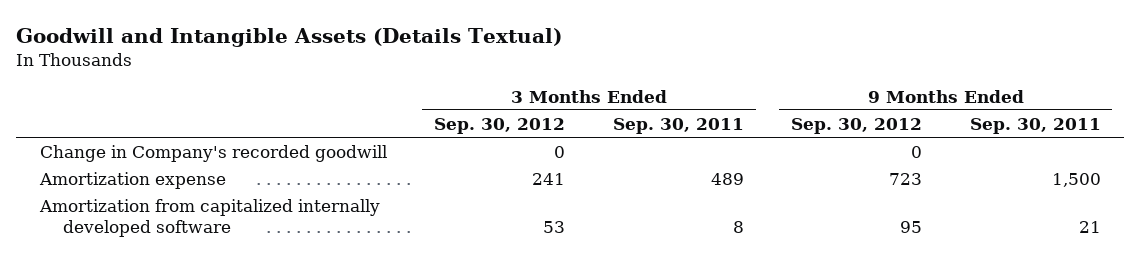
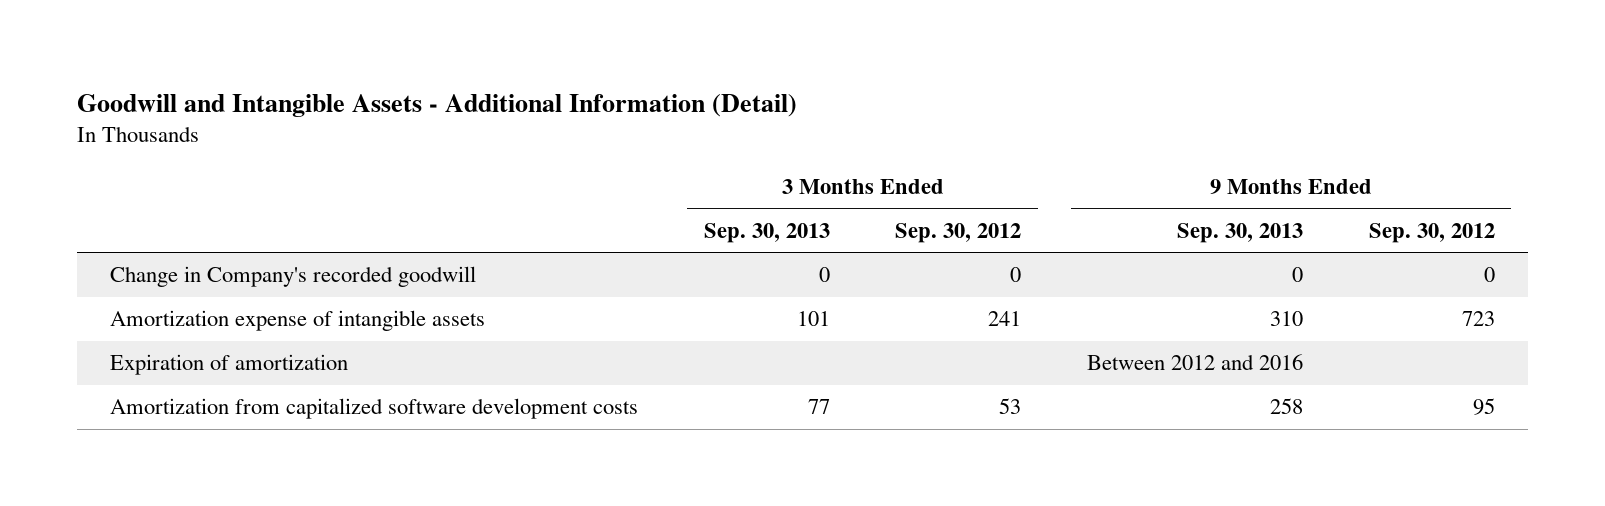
- Goodwill and Intangible Assets (Details Textual)
+ Goodwill and Intangible Assets - Additional Information (Detail)
- | 3 Months Ended Sep. 30, 2012 | 3 Months Ended Sep. 30, 2011 | 9 Months Ended Sep. 30, 2012 | 9 Months Ended Sep. 30, 2011
+ | 3 Months Ended Sep. 30, 2013 | 3 Months Ended Sep. 30, 2012 | 9 Months Ended Sep. 30, 2013 | 9 Months Ended Sep. 30, 2012
- Amortization expense | 241 | 489 | 723 | 1,500
- Amortization from capitalized internally developed software | 53 | 8 | 95 | 21
+ Amortization expense of intangible assets | 101 | 241 | 310 | 723
+ Expiration of amortization | | | Between 2012 and 2016 |
+ Amortization from capitalized software development costs | 77 | 53 | 258 | 95

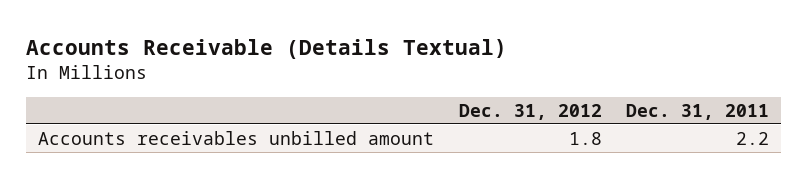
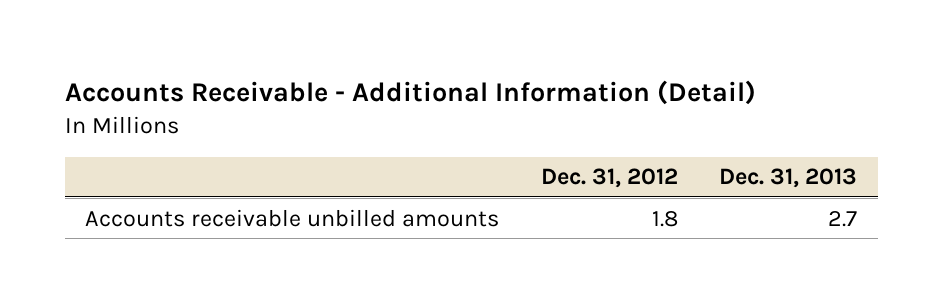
- Accounts Receivable (Details Textual)
+ Accounts Receivable - Additional Information (Detail)
- | Dec. 31, 2012 | Dec. 31, 2011
+ | Dec. 31, 2012 | Dec. 31, 2013
- Accounts receivables unbilled amount | 1.8 | 2.2
+ Accounts receivable unbilled amounts | 1.8 | 2.7

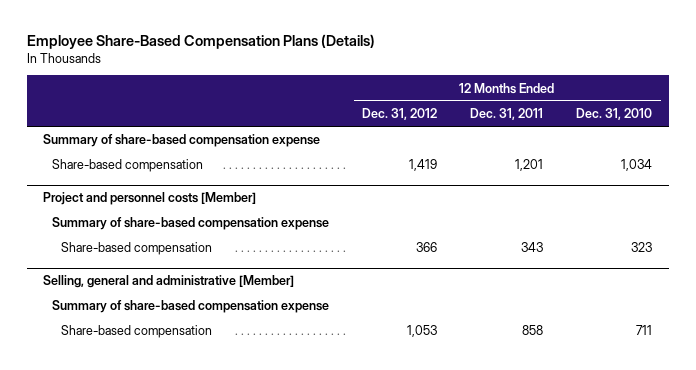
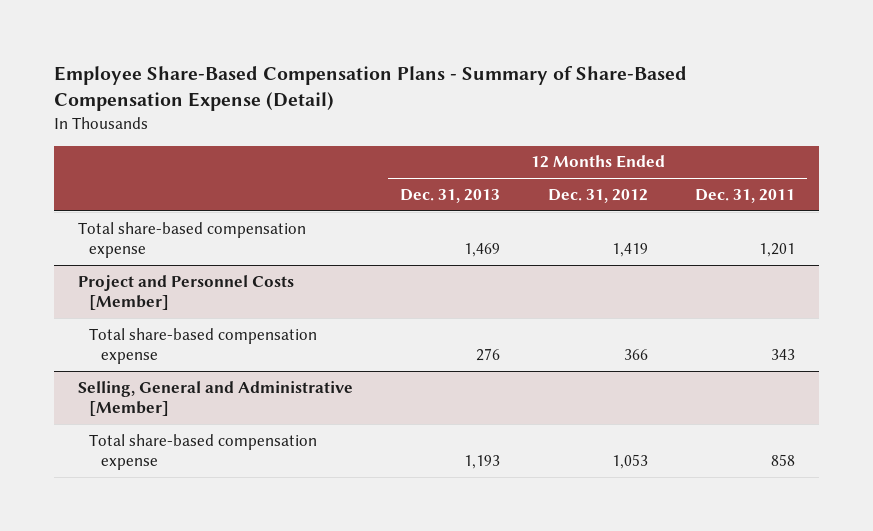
- Employee Share-Based Compensation Plans (Details)
+ Employee Share-Based Compensation Plans - Summary of Share-Based Compensation Expense (Detail)
- | 12 Months Ended Dec. 31, 2012 | 12 Months Ended Dec. 31, 2011 | 12 Months Ended Dec. 31, 2010
+ | 12 Months Ended Dec. 31, 2013 | 12 Months Ended Dec. 31, 2012 | 12 Months Ended Dec. 31, 2011
- Summary of share-based compensation expense
- Share-based compensation | 1,419 | 1,201 | 1,034
- Project and personnel costs [Member]
- Summary of share-based compensation expense
- Share-based compensation | 366 | 343 | 323
- Selling, general and administrative [Member]
- Summary of share-based compensation expense
- Share-based compensation | 1,053 | 858 | 711
+ Total share-based compensation expense | 1,469 | 1,419 | 1,201
+ Project and Personnel Costs [Member]
+ Total share-based compensation expense | 276 | 366 | 343
+ Selling, General and Administrative [Member]
+ Total share-based compensation expense | 1,193 | 1,053 | 858

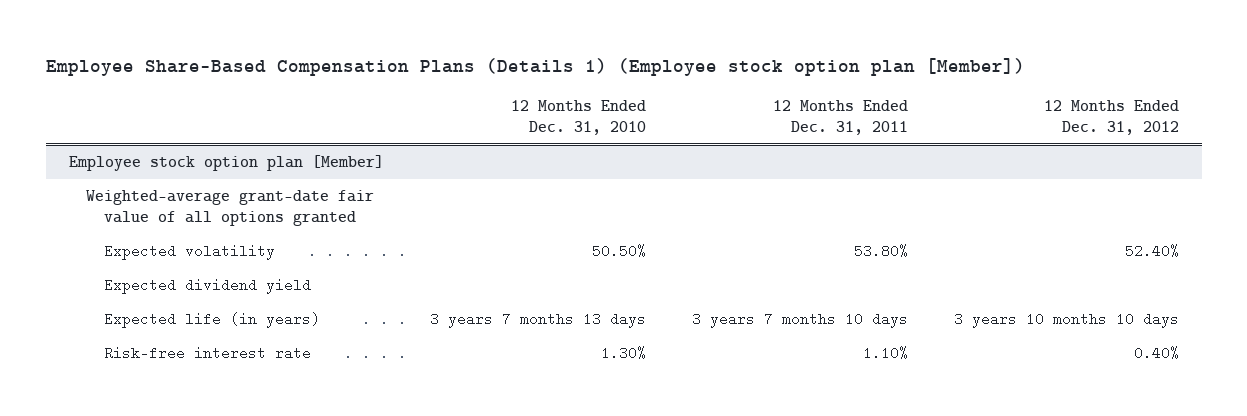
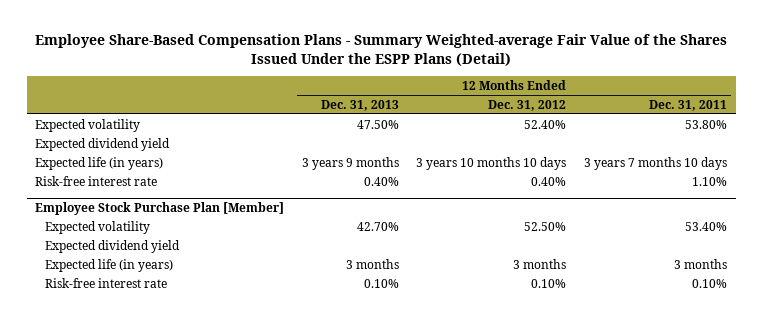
- Employee Share-Based Compensation Plans (Details 1) (Employee stock option plan [Member])
+ Employee Share-Based Compensation Plans - Summary Weighted-average Fair Value of the Shares Issued Under the ESPP Plans (Detail)
- | 12 Months Ended Dec. 31, 2010 | 12 Months Ended Dec. 31, 2011 | 12 Months Ended Dec. 31, 2012
+ | 12 Months Ended Dec. 31, 2013 | 12 Months Ended Dec. 31, 2012 | 12 Months Ended Dec. 31, 2011
- Employee stock option plan [Member]
- Weighted-average grant-date fair value of all options granted
+ Employee Stock Purchase Plan [Member]
+ Expected volatility | 42.70% | 52.50% | 53.40%
+ Expected dividend yield
+ Expected life (in years) | 3 months | 3 months | 3 months
+ Risk-free interest rate | 0.10% | 0.10% | 0.10%

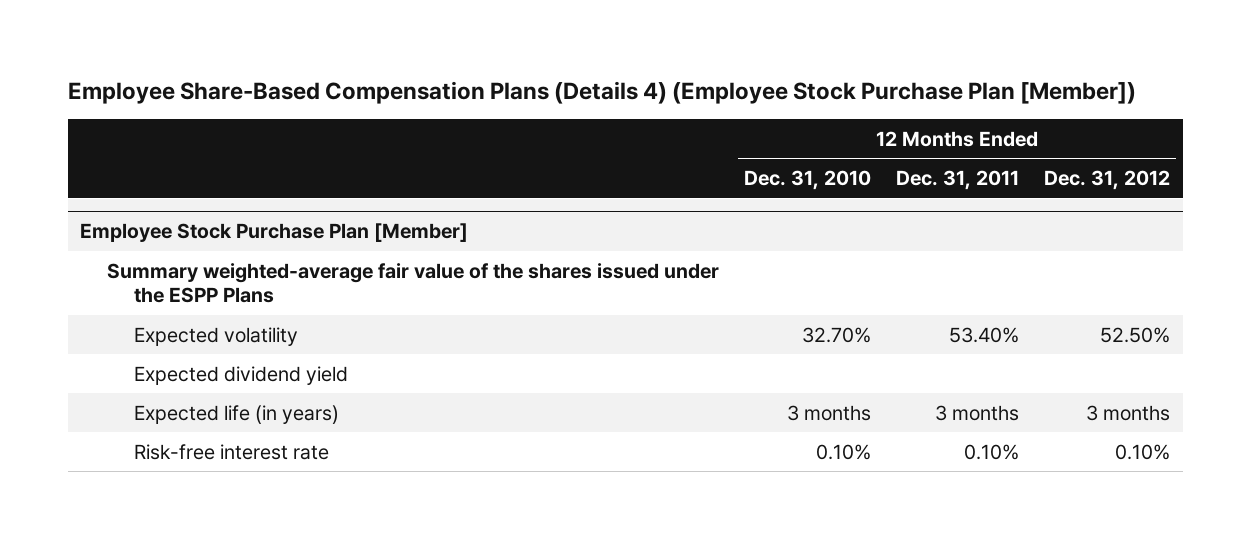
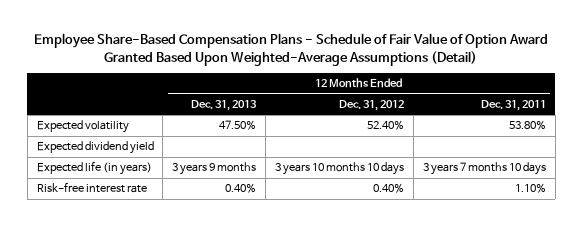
- Employee Share-Based Compensation Plans (Details 4) (Employee Stock Purchase Plan [Member])
+ Employee Share-Based Compensation Plans - Schedule of Fair Value of Option Award Granted Based Upon Weighted-Average Assumptions (Detail)
- | 12 Months Ended Dec. 31, 2010 | 12 Months Ended Dec. 31, 2011 | 12 Months Ended Dec. 31, 2012
+ | 12 Months Ended Dec. 31, 2013 | 12 Months Ended Dec. 31, 2012 | 12 Months Ended Dec. 31, 2011
- Employee Stock Purchase Plan [Member]
- Summary weighted-average fair value of the shares issued under the ESPP Plans
- Expected volatility | 32.70% | 53.40% | 52.50%
+ Expected volatility | 47.50% | 52.40% | 53.80%
- Expected life (in years) | 3 months | 3 months | 3 months
- Risk-free interest rate | 0.10% | 0.10% | 0.10%
+ Expected life (in years) | 3 years 9 months | 3 years 10 months 10 days | 3 years 7 months 10 days
+ Risk-free interest rate | 0.40% | 0.40% | 1.10%

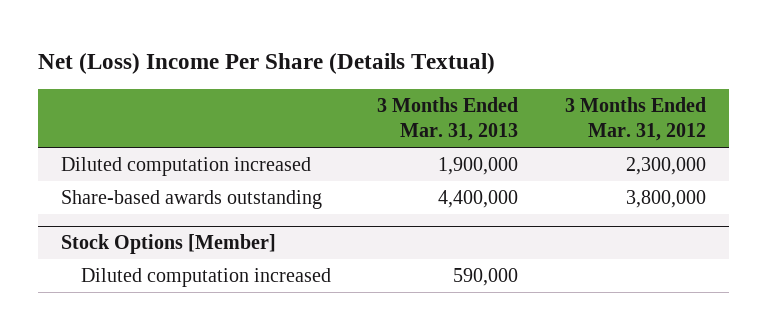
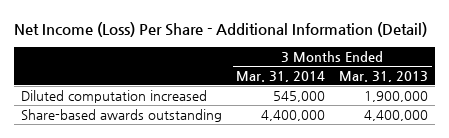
- Net (Loss) Income Per Share (Details Textual)
+ Net Income (Loss) Per Share - Additional Information (Detail)
- | 3 Months Ended Mar. 31, 2013 | 3 Months Ended Mar. 31, 2012
+ | 3 Months Ended Mar. 31, 2014 | 3 Months Ended Mar. 31, 2013
- Stock Options [Member]
- Diluted computation increased | 590,000 |

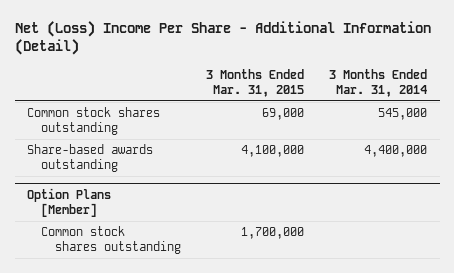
- Net Income (Loss) Per Share - Additional Information (Detail)
+ Net (Loss) Income Per Share - Additional Information (Detail)
- | 3 Months Ended Mar. 31, 2014 | 3 Months Ended Mar. 31, 2013
+ | 3 Months Ended Mar. 31, 2015 | 3 Months Ended Mar. 31, 2014
- Diluted computation increased | 545,000 | 1,900,000
+ Common stock shares outstanding | 69,000 | 545,000
+ Option Plans [Member]
+ Common stock shares outstanding | 1,700,000 |

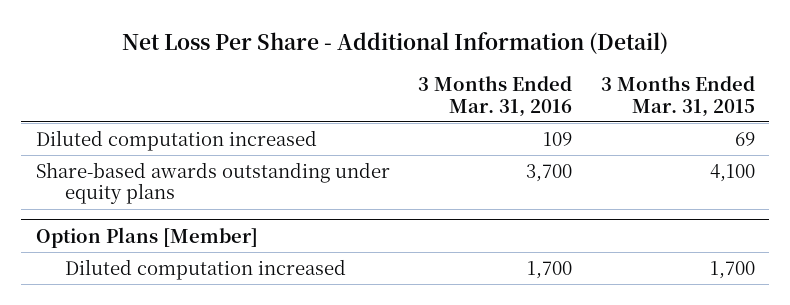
- Net (Loss) Income Per Share - Additional Information (Detail)
+ Net Loss Per Share - Additional Information (Detail)
- | 3 Months Ended Mar. 31, 2015 | 3 Months Ended Mar. 31, 2014
+ | 3 Months Ended Mar. 31, 2016 | 3 Months Ended Mar. 31, 2015
- Common stock shares outstanding | 69,000 | 545,000
- Share-based awards outstanding | 4,100,000 | 4,400,000
+ Diluted computation increased | 109 | 69
+ Share-based awards outstanding under equity plans | 3,700 | 4,100
@ Option Plans [Member]
- Common stock shares outstanding | 1,700,000 |
+ Diluted computation increased | 1,700 | 1,700

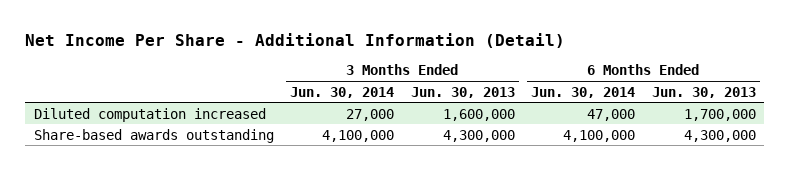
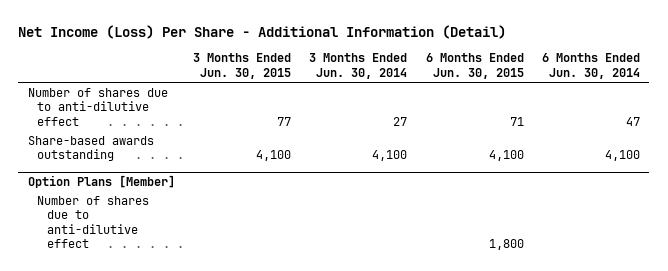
- Net Income Per Share - Additional Information (Detail)
+ Net Income (Loss) Per Share - Additional Information (Detail)
- | 3 Months Ended Jun. 30, 2014 | 3 Months Ended Jun. 30, 2013 | 6 Months Ended Jun. 30, 2014 | 6 Months Ended Jun. 30, 2013
+ | 3 Months Ended Jun. 30, 2015 | 3 Months Ended Jun. 30, 2014 | 6 Months Ended Jun. 30, 2015 | 6 Months Ended Jun. 30, 2014
- Diluted computation increased | 27,000 | 1,600,000 | 47,000 | 1,700,000
- Share-based awards outstanding | 4,100,000 | 4,300,000 | 4,100,000 | 4,300,000
+ Number of shares due to anti-dilutive effect | 77 | 27 | 71 | 47
+ Share-based awards outstanding | 4,100 | 4,100 | 4,100 | 4,100
+ Option Plans [Member]
+ Number of shares due to anti-dilutive effect | | | 1,800 |

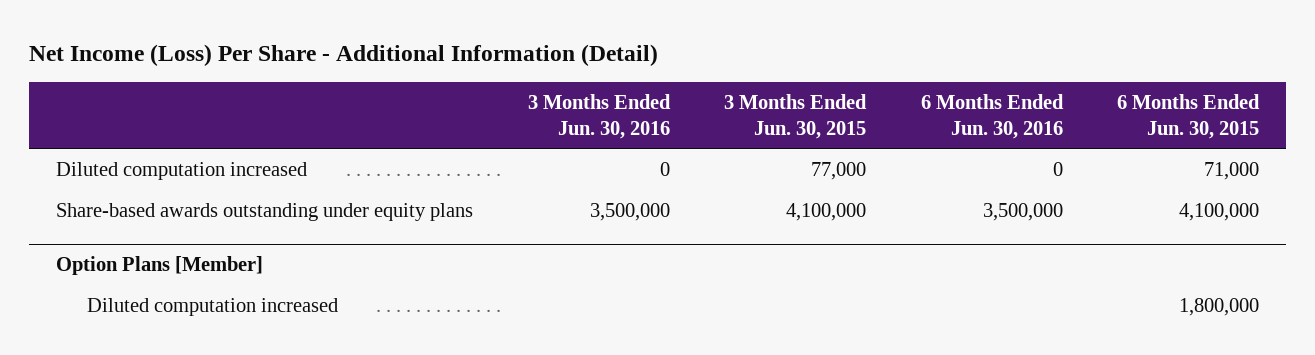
- | 3 Months Ended Jun. 30, 2015 | 3 Months Ended Jun. 30, 2014 | 6 Months Ended Jun. 30, 2015 | 6 Months Ended Jun. 30, 2014
+ | 3 Months Ended Jun. 30, 2016 | 3 Months Ended Jun. 30, 2015 | 6 Months Ended Jun. 30, 2016 | 6 Months Ended Jun. 30, 2015
- Number of shares due to anti-dilutive effect | 77 | 27 | 71 | 47
- Share-based awards outstanding | 4,100 | 4,100 | 4,100 | 4,100
+ Diluted computation increased | 0 | 77,000 | 0 | 71,000
+ Share-based awards outstanding under equity plans | 3,500,000 | 4,100,000 | 3,500,000 | 4,100,000
@ Option Plans [Member]
- Number of shares due to anti-dilutive effect | | | 1,800 |
+ Diluted computation increased | | | | 1,800,000

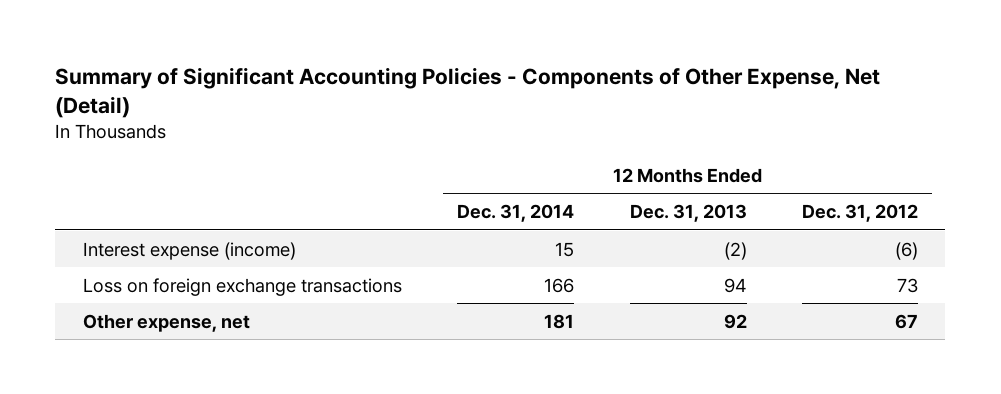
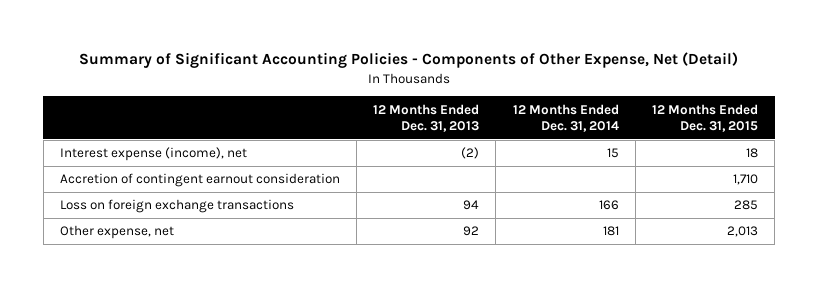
- | 12 Months Ended Dec. 31, 2014 | 12 Months Ended Dec. 31, 2013 | 12 Months Ended Dec. 31, 2012
+ | 12 Months Ended Dec. 31, 2013 | 12 Months Ended Dec. 31, 2014 | 12 Months Ended Dec. 31, 2015
- Interest expense (income) | 15 | (2) | (6)
+ Interest expense (income), net | (2) | 15 | 18
+ Accretion of contingent earnout consideration | | | 1,710

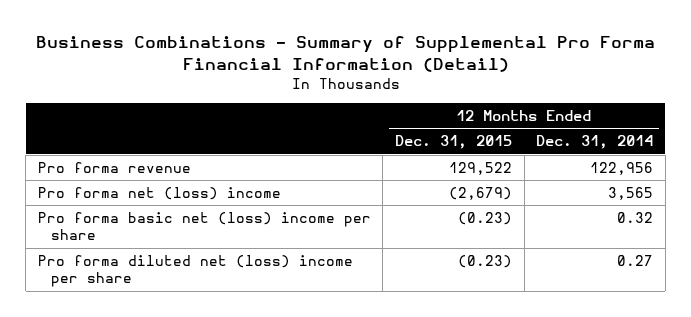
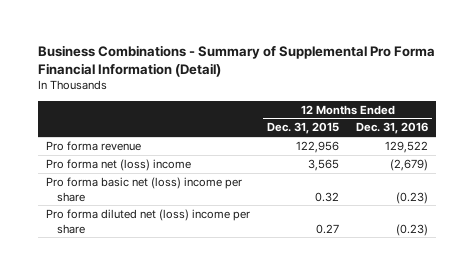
- | 12 Months Ended Dec. 31, 2015 | 12 Months Ended Dec. 31, 2014
+ | 12 Months Ended Dec. 31, 2015 | 12 Months Ended Dec. 31, 2016
- Pro forma revenue | 129,522 | 122,956
- Pro forma net (loss) income | (2,679) | 3,565
- Pro forma basic net (loss) income per share | (0.23) | 0.32
- Pro forma diluted net (loss) income per share | (0.23) | 0.27
+ Pro forma revenue | 122,956 | 129,522
+ Pro forma net (loss) income | 3,565 | (2,679)
+ Pro forma basic net (loss) income per share | 0.32 | (0.23)
+ Pro forma diluted net (loss) income per share | 0.27 | (0.23)

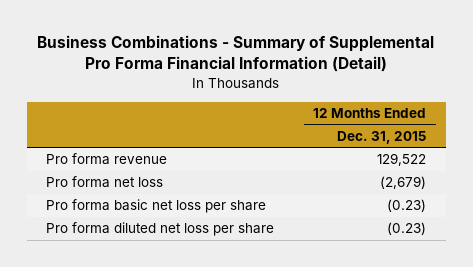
- | 12 Months Ended Dec. 31, 2015 | 12 Months Ended Dec. 31, 2016
+ | 12 Months Ended Dec. 31, 2015
- Pro forma revenue | 122,956 | 129,522
- Pro forma net (loss) income | 3,565 | (2,679)
- Pro forma basic net (loss) income per share | 0.32 | (0.23)
- Pro forma diluted net (loss) income per share | 0.27 | (0.23)
+ Pro forma revenue | 129,522
+ Pro forma net loss | (2,679)
+ Pro forma basic net loss per share | (0.23)
+ Pro forma diluted net loss per share | (0.23)

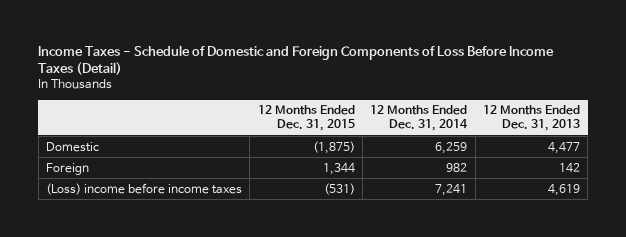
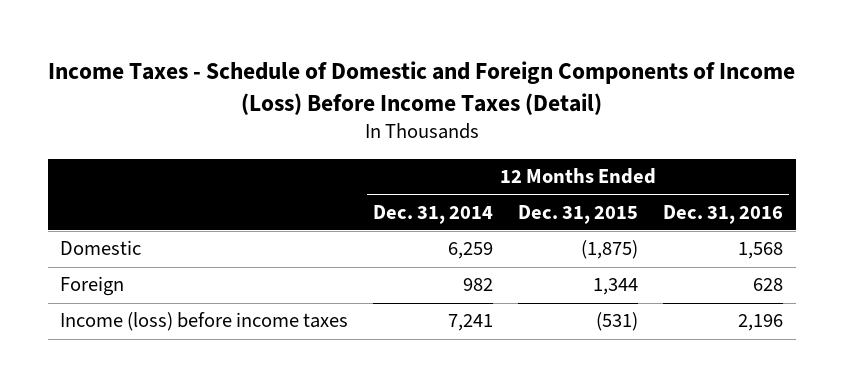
- Income Taxes - Schedule of Domestic and Foreign Components of Loss Before Income Taxes (Detail)
+ Income Taxes - Schedule of Domestic and Foreign Components of Income (Loss) Before Income Taxes (Detail)
- | 12 Months Ended Dec. 31, 2015 | 12 Months Ended Dec. 31, 2014 | 12 Months Ended Dec. 31, 2013
+ | 12 Months Ended Dec. 31, 2014 | 12 Months Ended Dec. 31, 2015 | 12 Months Ended Dec. 31, 2016
- (Loss) income before income taxes | (531) | 7,241 | 4,619
+ Income (loss) before income taxes | 7,241 | (531) | 2,196

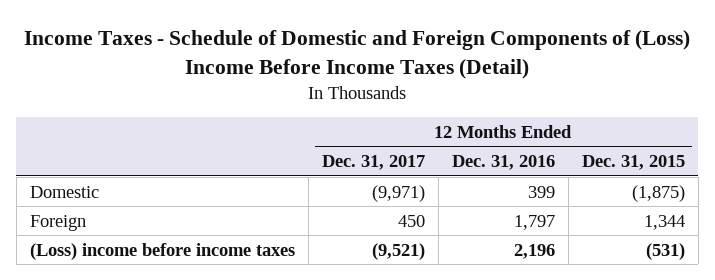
- Income Taxes - Schedule of Domestic and Foreign Components of Income (Loss) Before Income Taxes (Detail)
+ Income Taxes - Schedule of Domestic and Foreign Components of (Loss) Income Before Income Taxes (Detail)
- | 12 Months Ended Dec. 31, 2014 | 12 Months Ended Dec. 31, 2015 | 12 Months Ended Dec. 31, 2016
+ | 12 Months Ended Dec. 31, 2017 | 12 Months Ended Dec. 31, 2016 | 12 Months Ended Dec. 31, 2015
- Domestic | 6,259 | (1,875) | 1,568
- Foreign | 982 | 1,344 | 628
- Income (loss) before income taxes | 7,241 | (531) | 2,196
+ Domestic | (9,971) | 399 | (1,875)
+ Foreign | 450 | 1,797 | 1,344
+ (Loss) income before income taxes | (9,521) | 2,196 | (531)

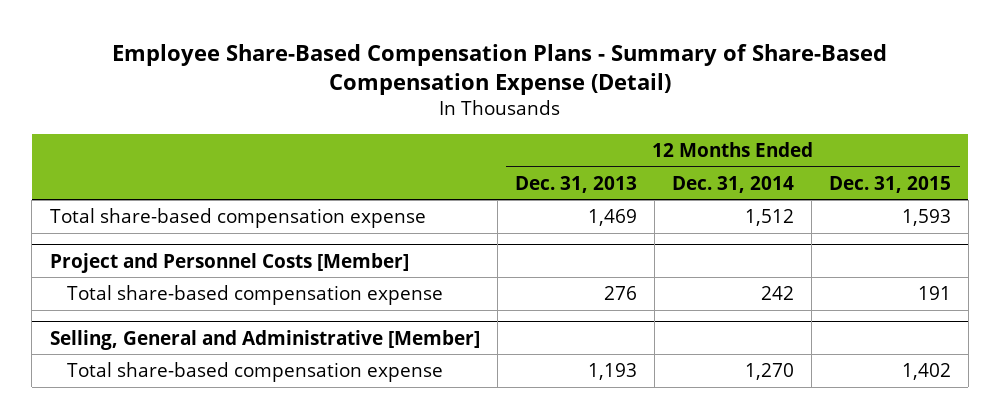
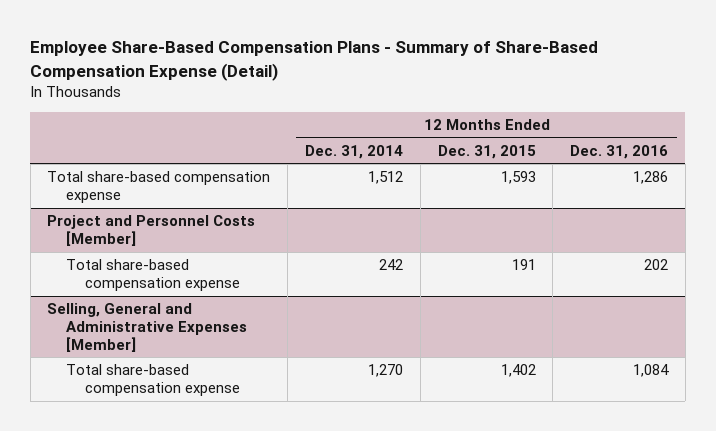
- | 12 Months Ended Dec. 31, 2013 | 12 Months Ended Dec. 31, 2014 | 12 Months Ended Dec. 31, 2015
+ | 12 Months Ended Dec. 31, 2014 | 12 Months Ended Dec. 31, 2015 | 12 Months Ended Dec. 31, 2016
- Selling, General and Administrative [Member]
+ Selling, General and Administrative Expenses [Member]

